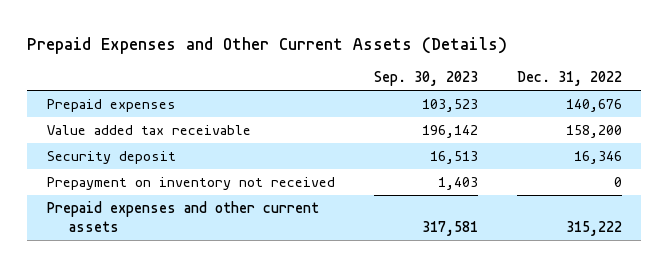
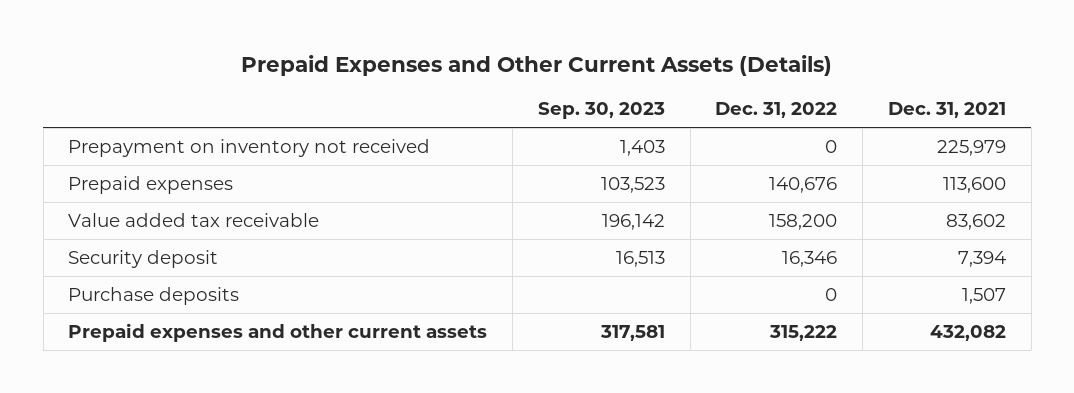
- | Sep. 30, 2023 | Dec. 31, 2022
+ | Sep. 30, 2023 | Dec. 31, 2022 | Dec. 31, 2021
moved up: Prepayment on inventory not received | 1,403 | 0 | 225,979
+ Purchase deposits | | 0 | 1,507

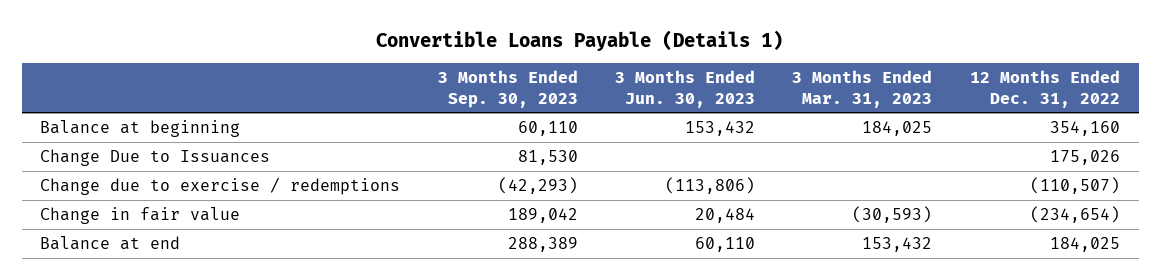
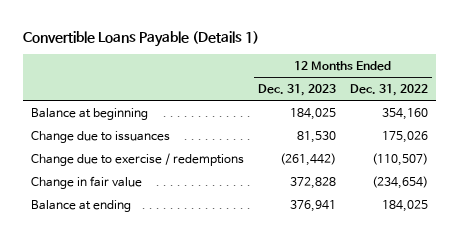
- | 3 Months Ended Sep. 30, 2023 | 3 Months Ended Jun. 30, 2023 | 3 Months Ended Mar. 31, 2023 | 12 Months Ended Dec. 31, 2022
+ | 12 Months Ended Dec. 31, 2023 | 12 Months Ended Dec. 31, 2022
- Change Due to Issuances | 81,530 | | | 175,026
+ Change due to issuances | 81,530 | 175,026
- Balance at end | 288,389 | 60,110 | 153,432 | 184,025
+ Balance at ending | 376,941 | 184,025

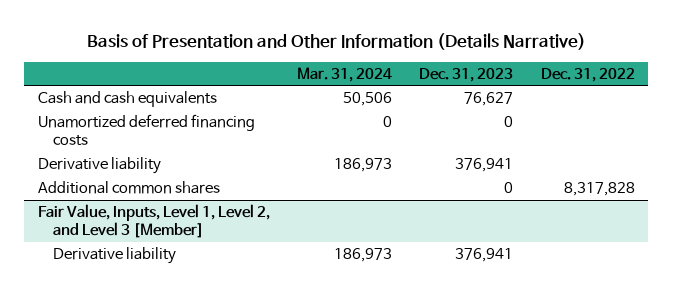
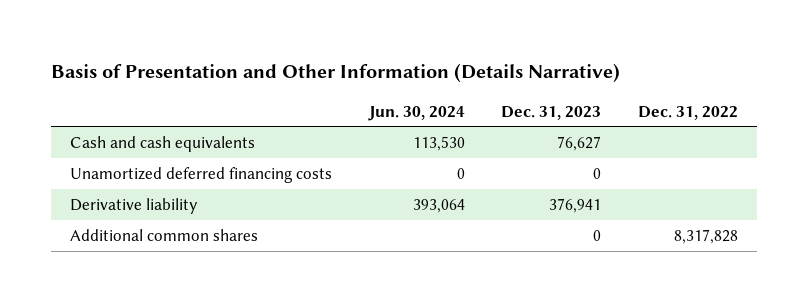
- | Mar. 31, 2024 | Dec. 31, 2023 | Dec. 31, 2022
+ | Jun. 30, 2024 | Dec. 31, 2023 | Dec. 31, 2022
- Fair Value, Inputs, Level 1, Level 2, and Level 3 [Member]
- Derivative liability | 186,973 | 376,941 |

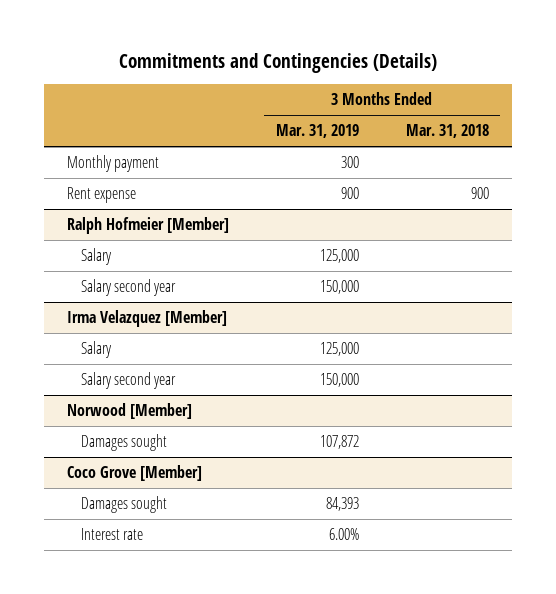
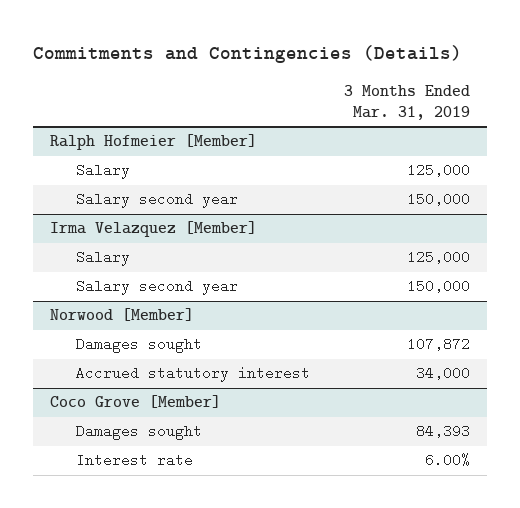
- | 3 Months Ended Mar. 31, 2019 | 3 Months Ended Mar. 31, 2018
+ | 3 Months Ended Mar. 31, 2019
- Monthly payment | 300 |
- Rent expense | 900 | 900
@ Norwood [Member]
+ Accrued statutory interest | 34,000

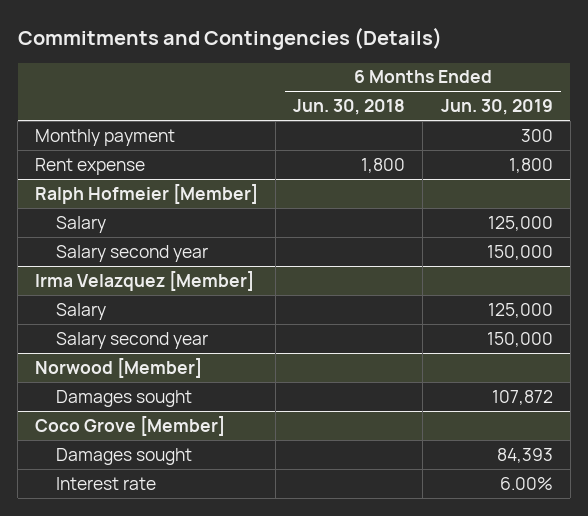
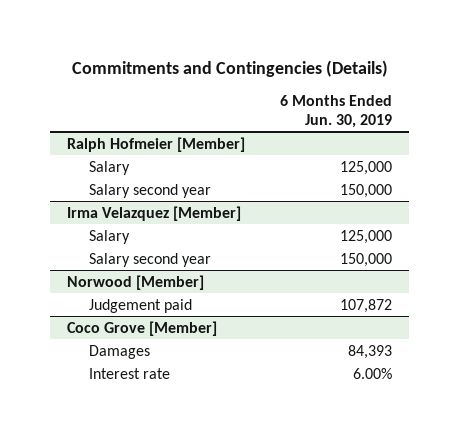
- | 6 Months Ended Jun. 30, 2018 | 6 Months Ended Jun. 30, 2019
+ | 6 Months Ended Jun. 30, 2019
- Monthly payment | | 300
- Rent expense | 1,800 | 1,800
@ Norwood [Member]
- Damages sought | | 107,872
+ Judgement paid | 107,872
@ Coco Grove [Member]
- Damages sought | | 84,393
+ Damages | 84,393

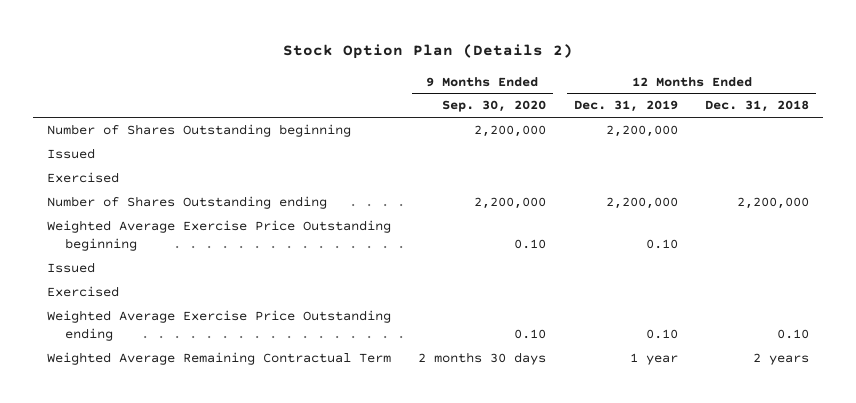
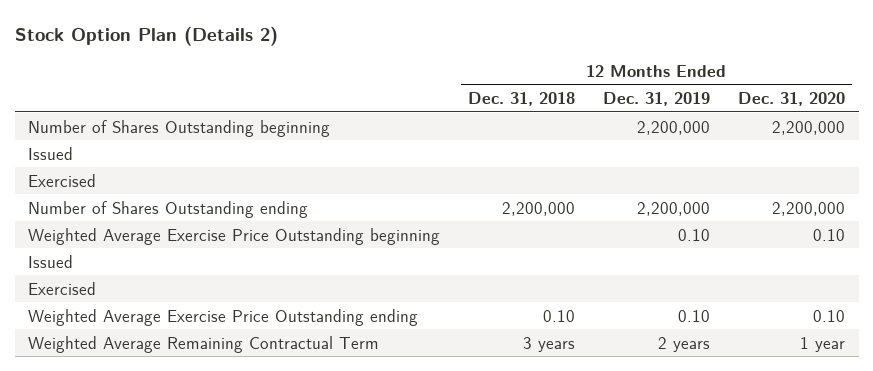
- | 9 Months Ended Sep. 30, 2020 | 12 Months Ended Dec. 31, 2019 | 12 Months Ended Dec. 31, 2018
+ | 12 Months Ended Dec. 31, 2018 | 12 Months Ended Dec. 31, 2019 | 12 Months Ended Dec. 31, 2020
- Weighted Average Remaining Contractual Term | 2 months 30 days | 1 year | 2 years
+ Weighted Average Remaining Contractual Term | 3 years | 2 years | 1 year

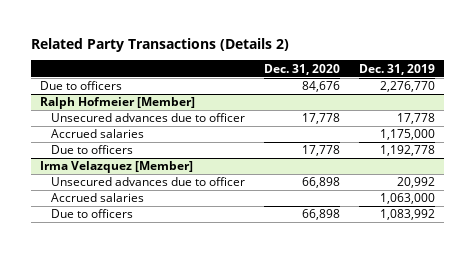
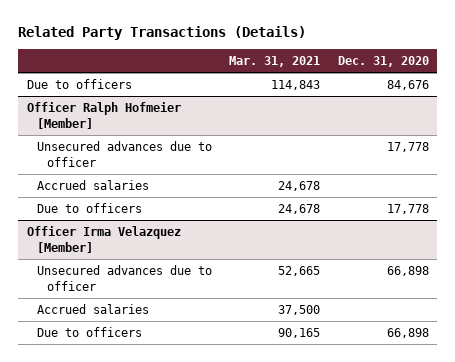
- Related Party Transactions (Details 2)
+ Related Party Transactions (Details)
- | Dec. 31, 2020 | Dec. 31, 2019
+ | Mar. 31, 2021 | Dec. 31, 2020
- Ralph Hofmeier [Member]
+ Officer Ralph Hofmeier [Member]
- Irma Velazquez [Member]
+ Officer Irma Velazquez [Member]

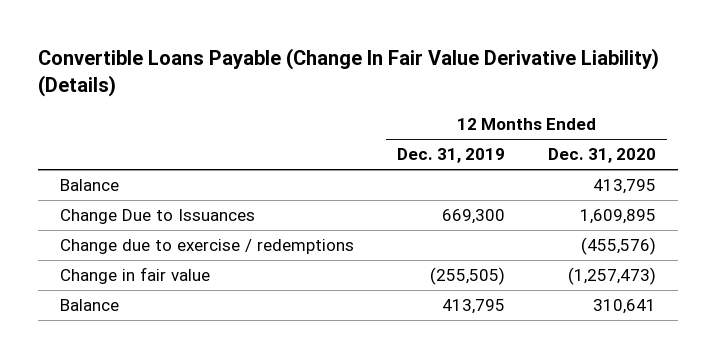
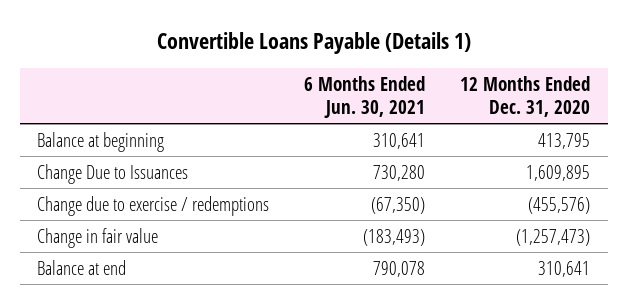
- Convertible Loans Payable (Change In Fair Value Derivative Liability) (Details)
+ Convertible Loans Payable (Details 1)
- | 12 Months Ended Dec. 31, 2019 | 12 Months Ended Dec. 31, 2020
+ | 6 Months Ended Jun. 30, 2021 | 12 Months Ended Dec. 31, 2020
- Balance | | 413,795
+ Balance at beginning | 310,641 | 413,795
- Balance | 413,795 | 310,641
+ Balance at end | 790,078 | 310,641

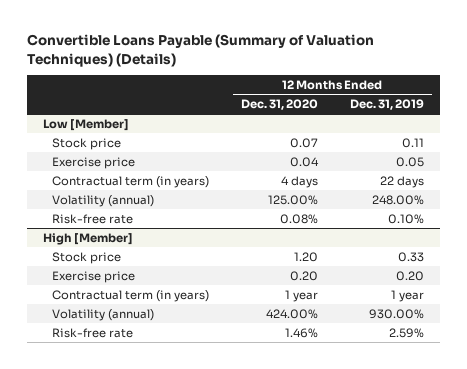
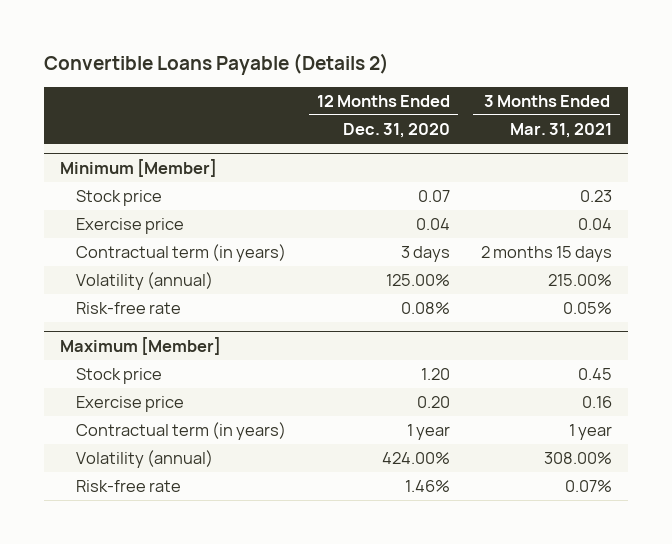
- Convertible Loans Payable (Summary of Valuation Techniques) (Details)
+ Convertible Loans Payable (Details 2)
- | 12 Months Ended Dec. 31, 2020 | 12 Months Ended Dec. 31, 2019
+ | 12 Months Ended Dec. 31, 2020 | 3 Months Ended Mar. 31, 2021
- Low [Member]
+ Minimum [Member]
- Contractual term (in years) | 4 days | 22 days
+ Contractual term (in years) | 3 days | 2 months 15 days
- High [Member]
+ Maximum [Member]

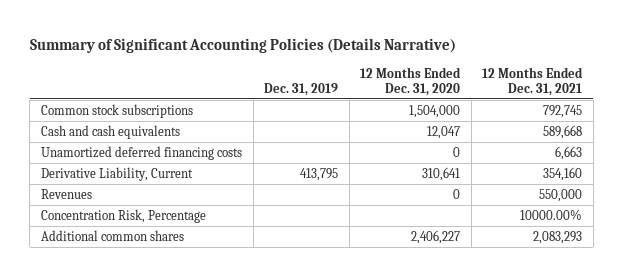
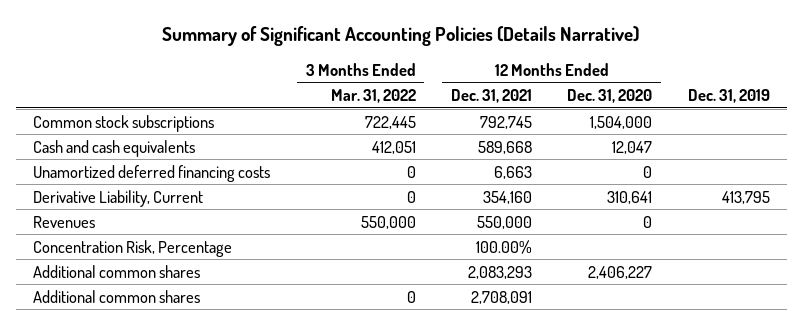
- | Dec. 31, 2019 | 12 Months Ended Dec. 31, 2020 | 12 Months Ended Dec. 31, 2021
+ | 3 Months Ended Mar. 31, 2022 | 12 Months Ended Dec. 31, 2021 | 12 Months Ended Dec. 31, 2020 | Dec. 31, 2019
- Concentration Risk, Percentage | | | 10000.00%
+ Concentration Risk, Percentage | | 100.00% | |
+ Additional common shares | 0 | 2,708,091 | |

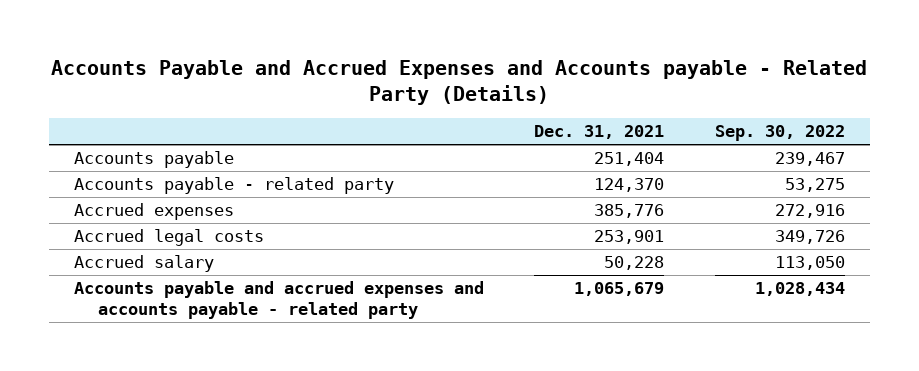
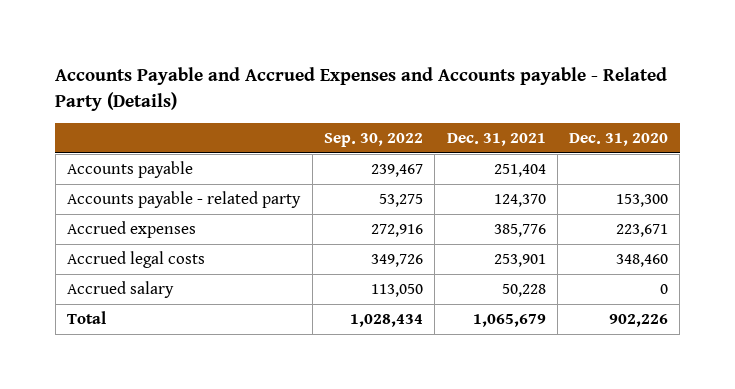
- | Dec. 31, 2021 | Sep. 30, 2022
+ | Sep. 30, 2022 | Dec. 31, 2021 | Dec. 31, 2020
- Accounts payable and accrued expenses and accounts payable - related party | 1,065,679 | 1,028,434
+ Total | 1,028,434 | 1,065,679 | 902,226

